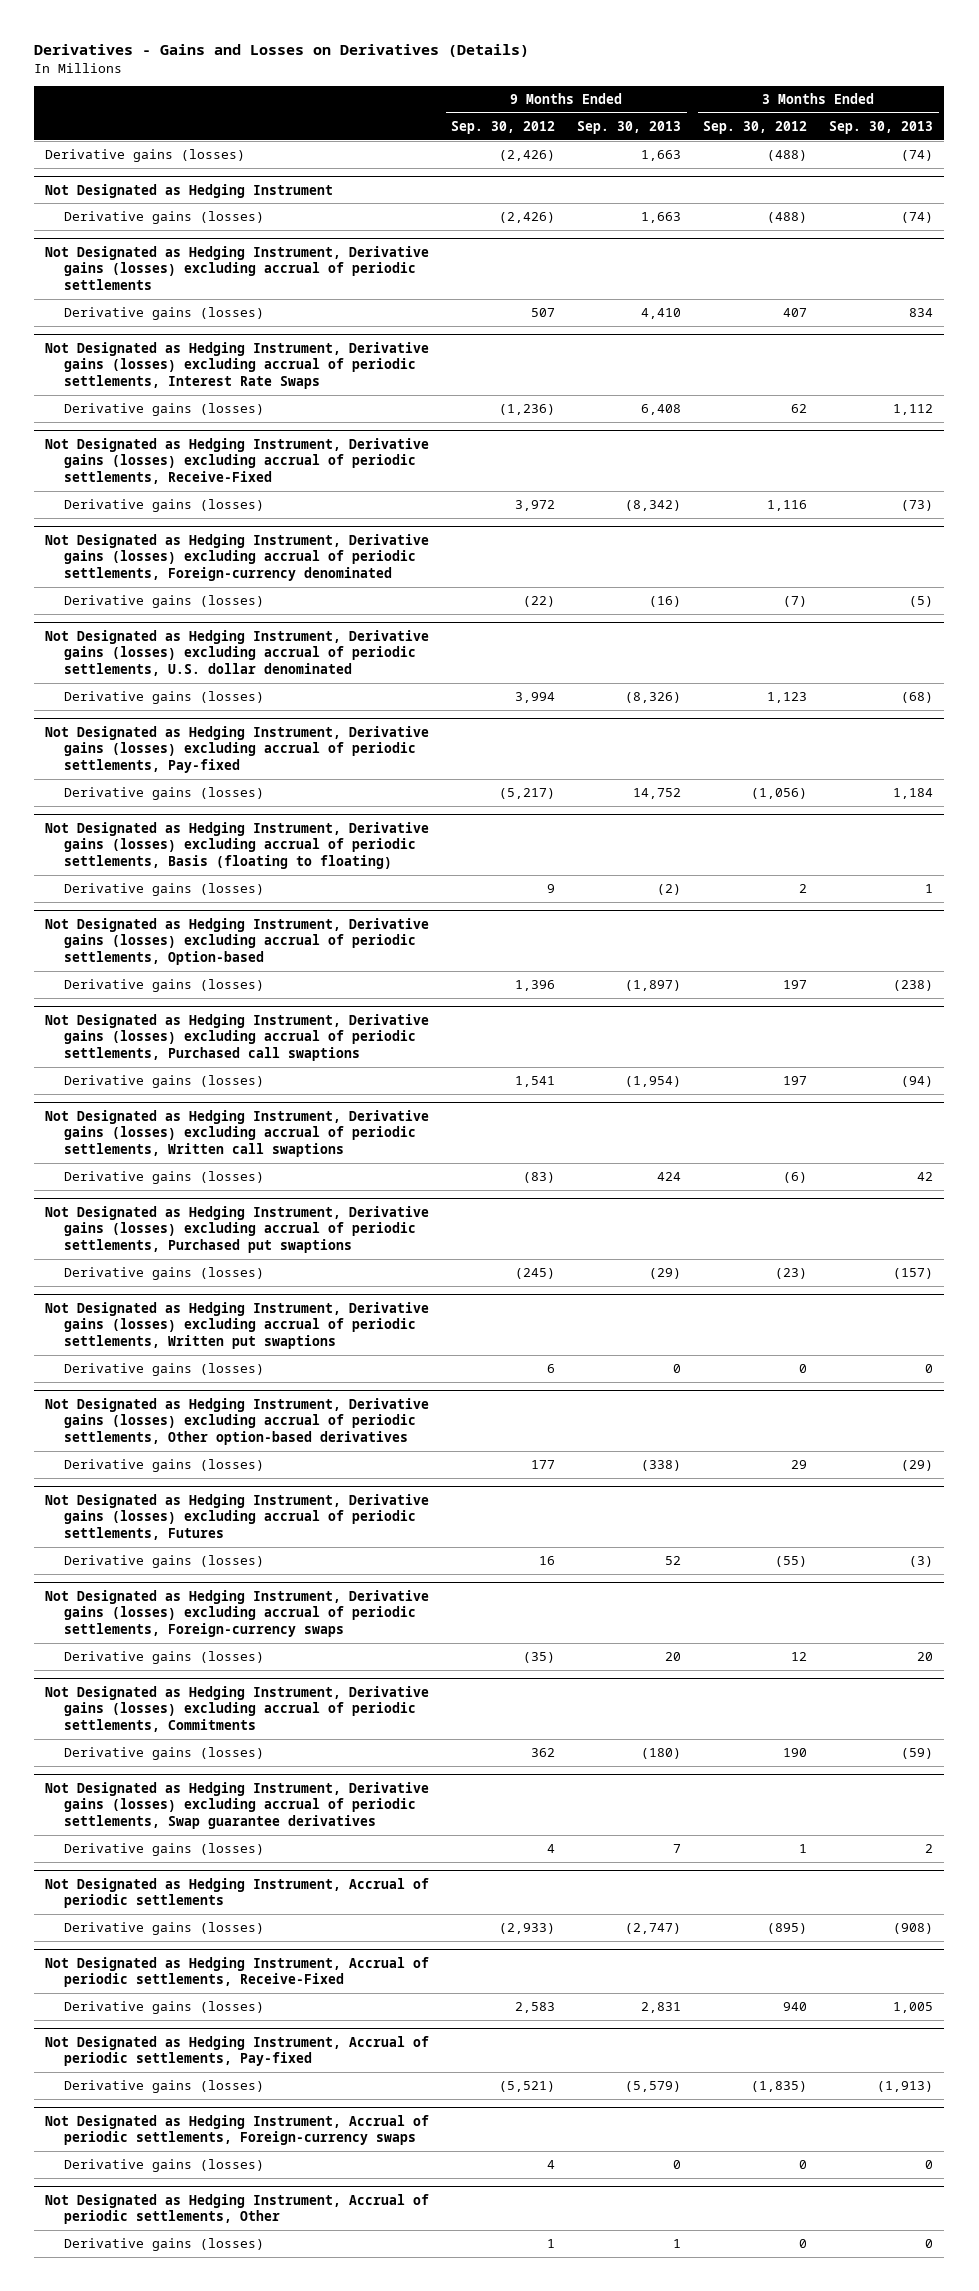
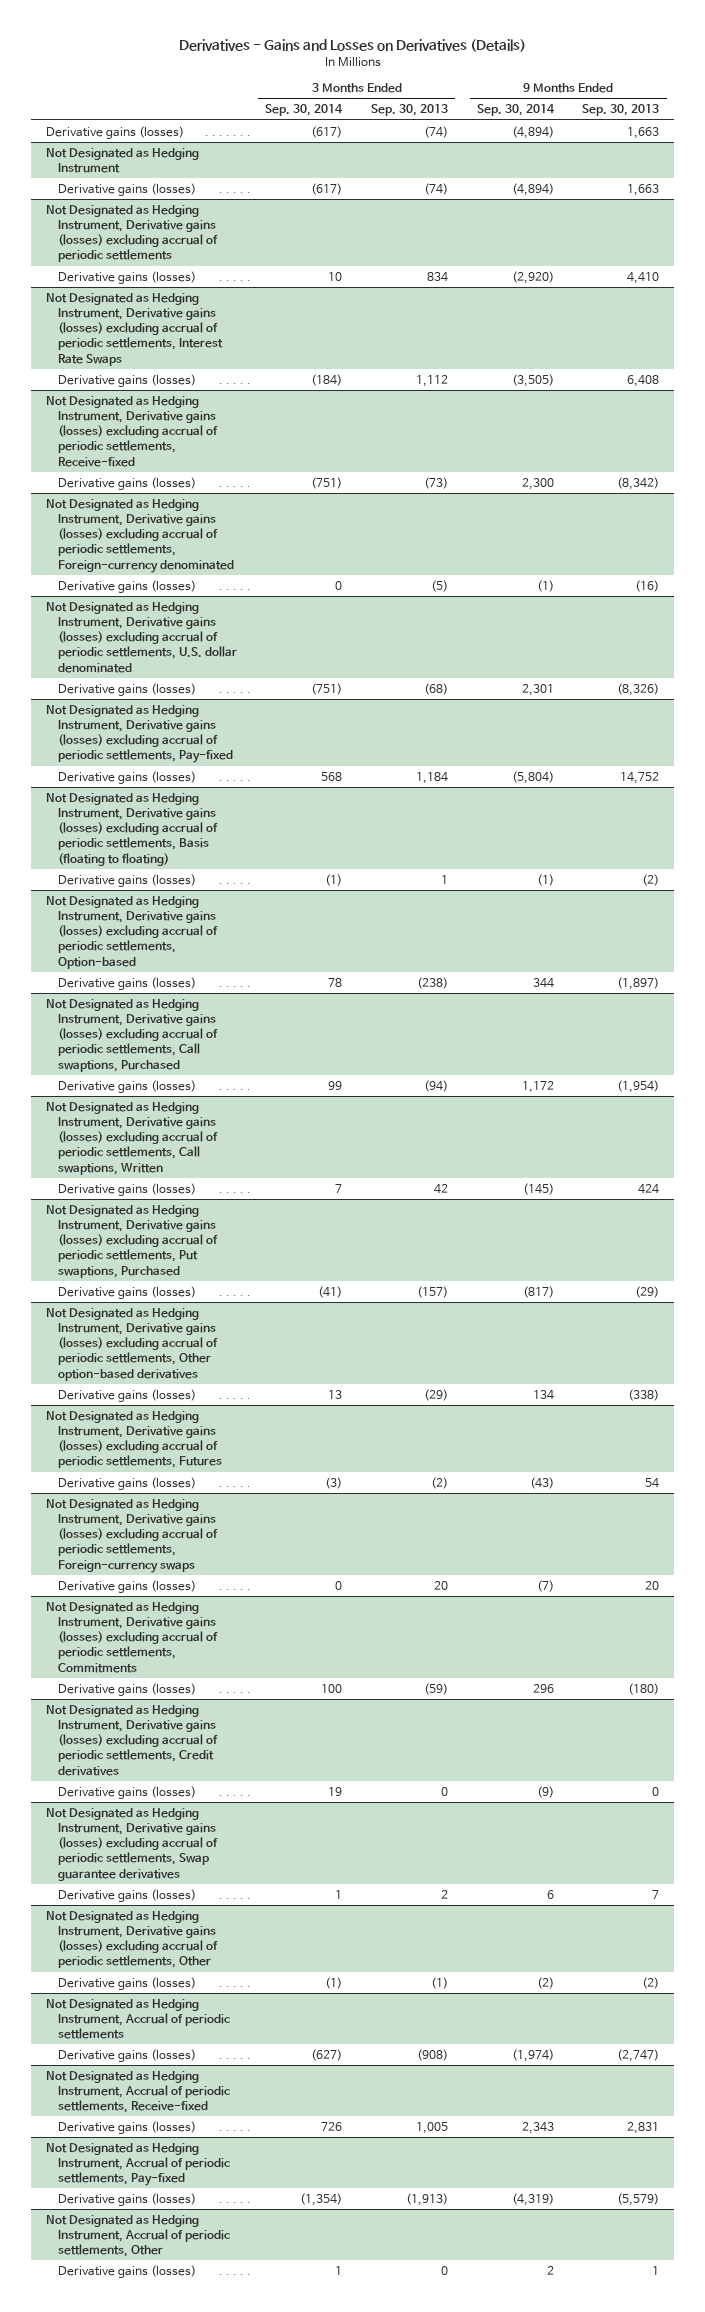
- | 9 Months Ended Sep. 30, 2012 | 9 Months Ended Sep. 30, 2013 | 3 Months Ended Sep. 30, 2012 | 3 Months Ended Sep. 30, 2013
+ | 3 Months Ended Sep. 30, 2014 | 3 Months Ended Sep. 30, 2013 | 9 Months Ended Sep. 30, 2014 | 9 Months Ended Sep. 30, 2013
- Not Designated as Hedging Instrument, Derivative gains (losses) excluding accrual of periodic settlements, Receive-Fixed
+ Not Designated as Hedging Instrument, Derivative gains (losses) excluding accrual of periodic settlements, Receive-fixed
- Not Designated as Hedging Instrument, Derivative gains (losses) excluding accrual of periodic settlements, Purchased call swaptions
+ Not Designated as Hedging Instrument, Derivative gains (losses) excluding accrual of periodic settlements, Call swaptions, Purchased
- Not Designated as Hedging Instrument, Derivative gains (losses) excluding accrual of periodic settlements, Written call swaptions
+ Not Designated as Hedging Instrument, Derivative gains (losses) excluding accrual of periodic settlements, Call swaptions, Written
- Not Designated as Hedging Instrument, Derivative gains (losses) excluding accrual of periodic settlements, Purchased put swaptions
+ Not Designated as Hedging Instrument, Derivative gains (losses) excluding accrual of periodic settlements, Put swaptions, Purchased
- Not Designated as Hedging Instrument, Derivative gains (losses) excluding accrual of periodic settlements, Written put swaptions
- Derivative gains (losses) | 6 | 0 | 0 | 0
@ Not Designated as Hedging Instrument, Derivative gains (losses) excluding accrual of periodic settlements, Futures
- Derivative gains (losses) | 16 | 52 | (55) | (3)
+ Derivative gains (losses) | (3) | (2) | (43) | 54
+ Not Designated as Hedging Instrument, Derivative gains (losses) excluding accrual of periodic settlements, Credit derivatives
+ Derivative gains (losses) | 19 | 0 | (9) | 0
+ Not Designated as Hedging Instrument, Derivative gains (losses) excluding accrual of periodic settlements, Other
+ Derivative gains (losses) | (1) | (1) | (2) | (2)
- Not Designated as Hedging Instrument, Accrual of periodic settlements, Receive-Fixed
+ Not Designated as Hedging Instrument, Accrual of periodic settlements, Receive-fixed
- Not Designated as Hedging Instrument, Accrual of periodic settlements, Foreign-currency swaps
- Derivative gains (losses) | 4 | 0 | 0 | 0

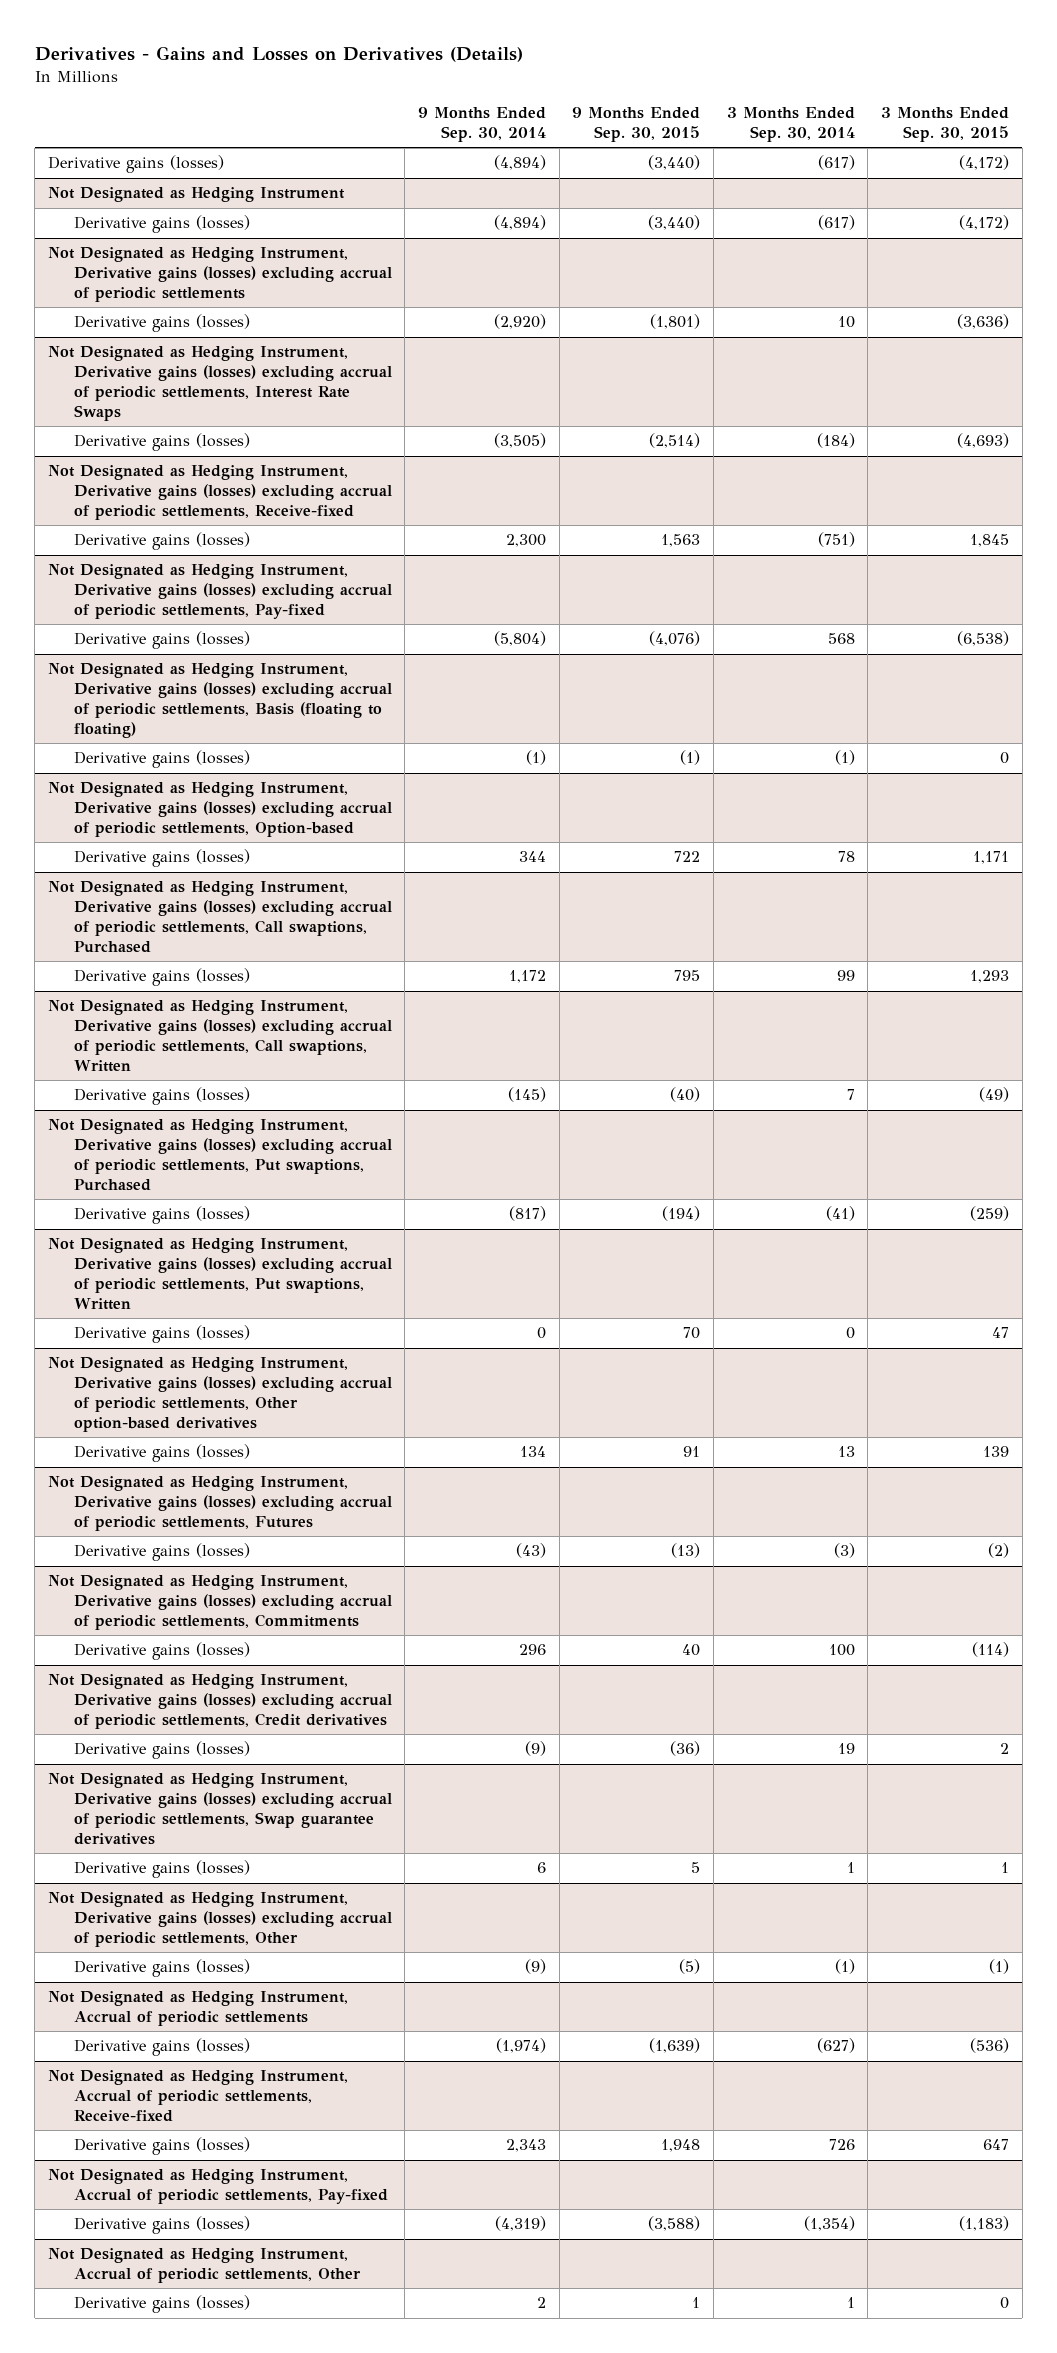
- | 3 Months Ended Sep. 30, 2014 | 3 Months Ended Sep. 30, 2013 | 9 Months Ended Sep. 30, 2014 | 9 Months Ended Sep. 30, 2013
+ | 9 Months Ended Sep. 30, 2014 | 9 Months Ended Sep. 30, 2015 | 3 Months Ended Sep. 30, 2014 | 3 Months Ended Sep. 30, 2015
- Not Designated as Hedging Instrument, Derivative gains (losses) excluding accrual of periodic settlements, Foreign-currency denominated
- Derivative gains (losses) | 0 | (5) | (1) | (16)
- Not Designated as Hedging Instrument, Derivative gains (losses) excluding accrual of periodic settlements, U.S. dollar denominated
- Derivative gains (losses) | (751) | (68) | 2,301 | (8,326)
+ Not Designated as Hedging Instrument, Derivative gains (losses) excluding accrual of periodic settlements, Put swaptions, Written
+ Derivative gains (losses) | 0 | 70 | 0 | 47
- Not Designated as Hedging Instrument, Derivative gains (losses) excluding accrual of periodic settlements, Foreign-currency swaps
- Derivative gains (losses) | 0 | 20 | (7) | 20
@ Not Designated as Hedging Instrument, Derivative gains (losses) excluding accrual of periodic settlements, Other
- Derivative gains (losses) | (1) | (1) | (2) | (2)
+ Derivative gains (losses) | (9) | (5) | (1) | (1)

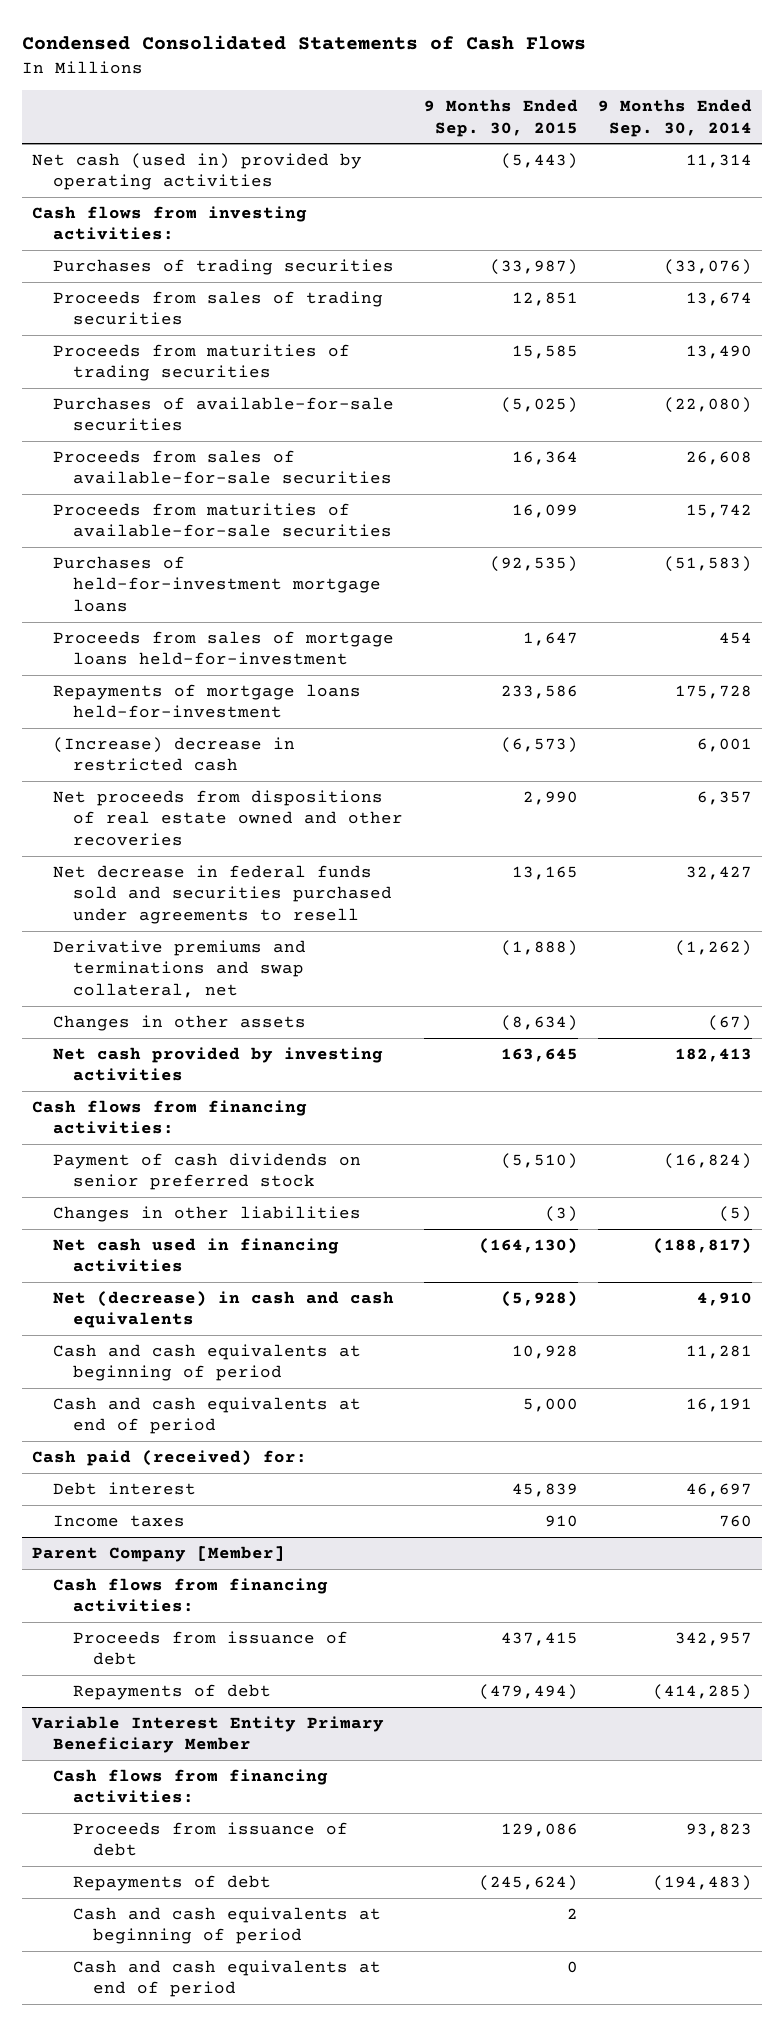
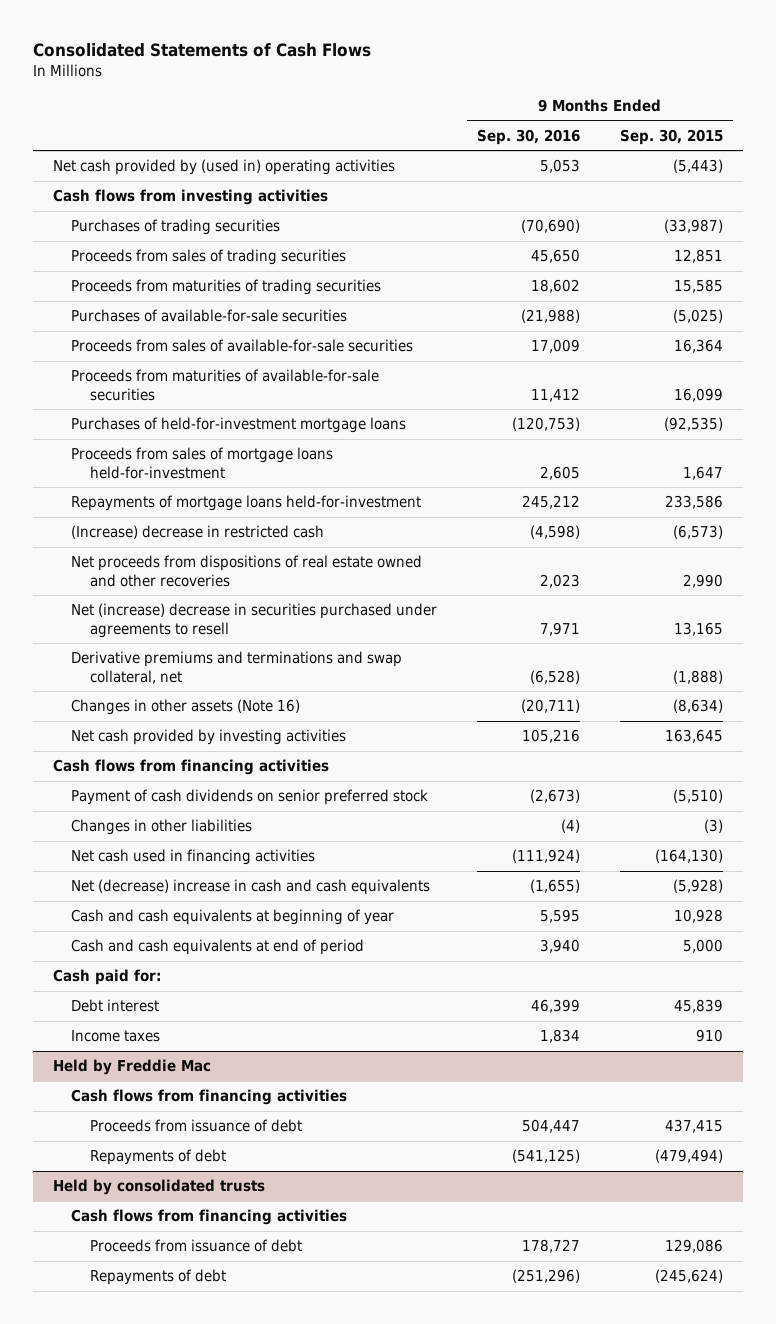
- Condensed Consolidated Statements of Cash Flows
+ Consolidated Statements of Cash Flows
- | 9 Months Ended Sep. 30, 2015 | 9 Months Ended Sep. 30, 2014
+ | 9 Months Ended Sep. 30, 2016 | 9 Months Ended Sep. 30, 2015
- Net cash (used in) provided by operating activities | (5,443) | 11,314
- Cash flows from investing activities:
+ Net cash provided by (used in) operating activities | 5,053 | (5,443)
+ Cash flows from investing activities
- Net decrease in federal funds sold and securities purchased under agreements to resell | 13,165 | 32,427
+ Net (increase) decrease in securities purchased under agreements to resell | 7,971 | 13,165
- Changes in other assets | (8,634) | (67)
+ Changes in other assets (Note 16) | (20,711) | (8,634)
- Cash flows from financing activities:
+ Cash flows from financing activities
- Net (decrease) in cash and cash equivalents | (5,928) | 4,910
- Cash and cash equivalents at beginning of period | 10,928 | 11,281
+ Net (decrease) increase in cash and cash equivalents | (1,655) | (5,928)
+ Cash and cash equivalents at beginning of year | 5,595 | 10,928
- Cash paid (received) for:
+ Cash paid for:
- Parent Company [Member]
- Cash flows from financing activities:
+ Held by Freddie Mac
+ Cash flows from financing activities
- Variable Interest Entity Primary Beneficiary Member
- Cash flows from financing activities:
+ Held by consolidated trusts
+ Cash flows from financing activities
- Cash and cash equivalents at beginning of period | 2 |
- Cash and cash equivalents at end of period | 0 |

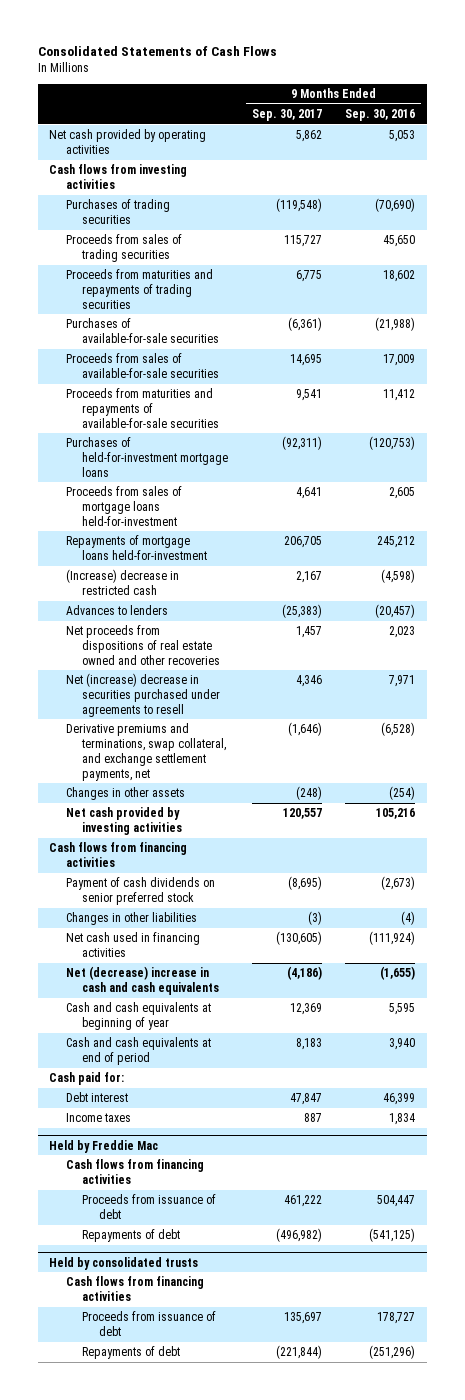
- | 9 Months Ended Sep. 30, 2016 | 9 Months Ended Sep. 30, 2015
+ | 9 Months Ended Sep. 30, 2017 | 9 Months Ended Sep. 30, 2016
- Net cash provided by (used in) operating activities | 5,053 | (5,443)
+ Net cash provided by operating activities | 5,862 | 5,053
- Proceeds from maturities of trading securities | 18,602 | 15,585
+ Proceeds from maturities and repayments of trading securities | 6,775 | 18,602
- Proceeds from maturities of available-for-sale securities | 11,412 | 16,099
+ Proceeds from maturities and repayments of available-for-sale securities | 9,541 | 11,412
+ Advances to lenders | (25,383) | (20,457)
- Derivative premiums and terminations and swap collateral, net | (6,528) | (1,888)
- Changes in other assets (Note 16) | (20,711) | (8,634)
+ Derivative premiums and terminations, swap collateral, and exchange settlement payments, net | (1,646) | (6,528)
+ Changes in other assets | (248) | (254)

